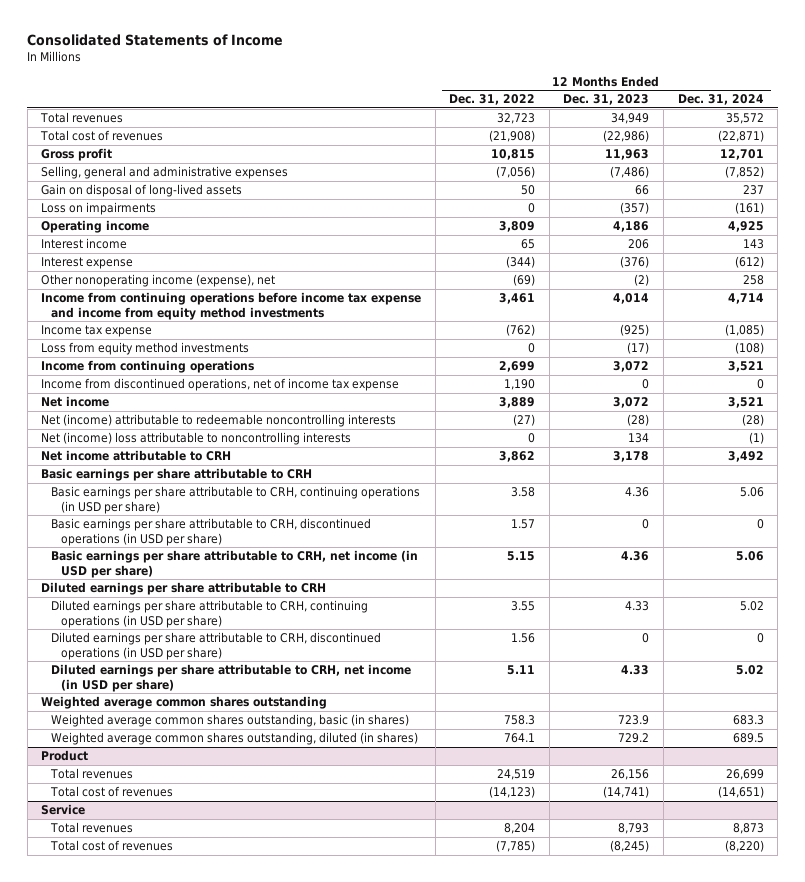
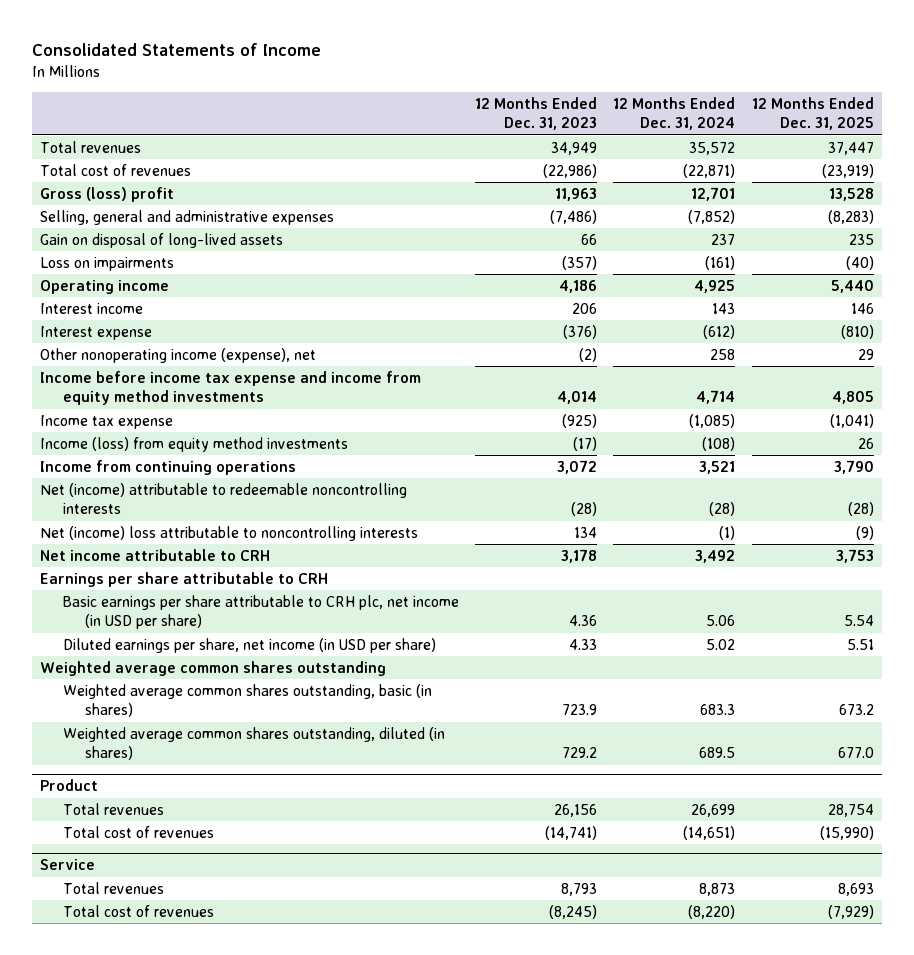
- | 12 Months Ended Dec. 31, 2022 | 12 Months Ended Dec. 31, 2023 | 12 Months Ended Dec. 31, 2024
+ | 12 Months Ended Dec. 31, 2023 | 12 Months Ended Dec. 31, 2024 | 12 Months Ended Dec. 31, 2025
- Gross profit | 10,815 | 11,963 | 12,701
+ Gross (loss) profit | 11,963 | 12,701 | 13,528
- Income from continuing operations before income tax expense and income from equity method investments | 3,461 | 4,014 | 4,714
+ Income before income tax expense and income from equity method investments | 4,014 | 4,714 | 4,805
- Loss from equity method investments | 0 | (17) | (108)
+ Income (loss) from equity method investments | (17) | (108) | 26
- Income from discontinued operations, net of income tax expense | 1,190 | 0 | 0
- Net income | 3,889 | 3,072 | 3,521
- Basic earnings per share attributable to CRH
- Basic earnings per share attributable to CRH, continuing operations (in USD per share) | 3.58 | 4.36 | 5.06
- Basic earnings per share attributable to CRH, discontinued operations (in USD per share) | 1.57 | 0 | 0
- Basic earnings per share attributable to CRH, net income (in USD per share) | 5.15 | 4.36 | 5.06
- Diluted earnings per share attributable to CRH
- Diluted earnings per share attributable to CRH, continuing operations (in USD per share) | 3.55 | 4.33 | 5.02
- Diluted earnings per share attributable to CRH, discontinued operations (in USD per share) | 1.56 | 0 | 0
- Diluted earnings per share attributable to CRH, net income (in USD per share) | 5.11 | 4.33 | 5.02
+ Earnings per share attributable to CRH
+ Basic earnings per share attributable to CRH plc, net income (in USD per share) | 4.36 | 5.06 | 5.54
+ Diluted earnings per share, net income (in USD per share) | 4.33 | 5.02 | 5.51

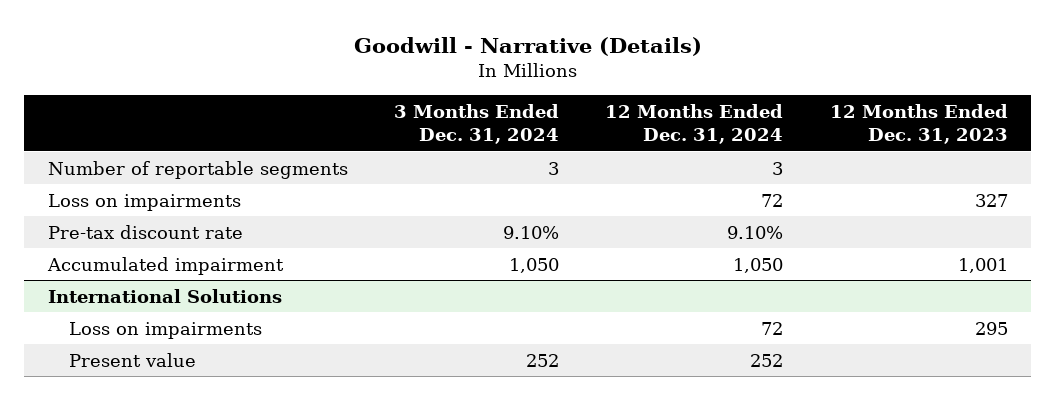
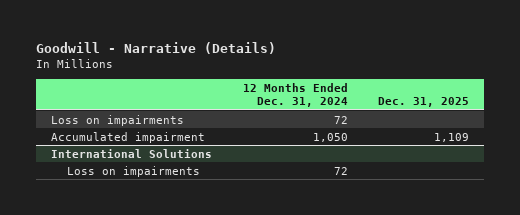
- | 3 Months Ended Dec. 31, 2024 | 12 Months Ended Dec. 31, 2024 | 12 Months Ended Dec. 31, 2023
+ | 12 Months Ended Dec. 31, 2024 | Dec. 31, 2025
- Number of reportable segments | 3 | 3 |
- Pre-tax discount rate | 9.10% | 9.10% |
@ International Solutions
- Present value | 252 | 252 |

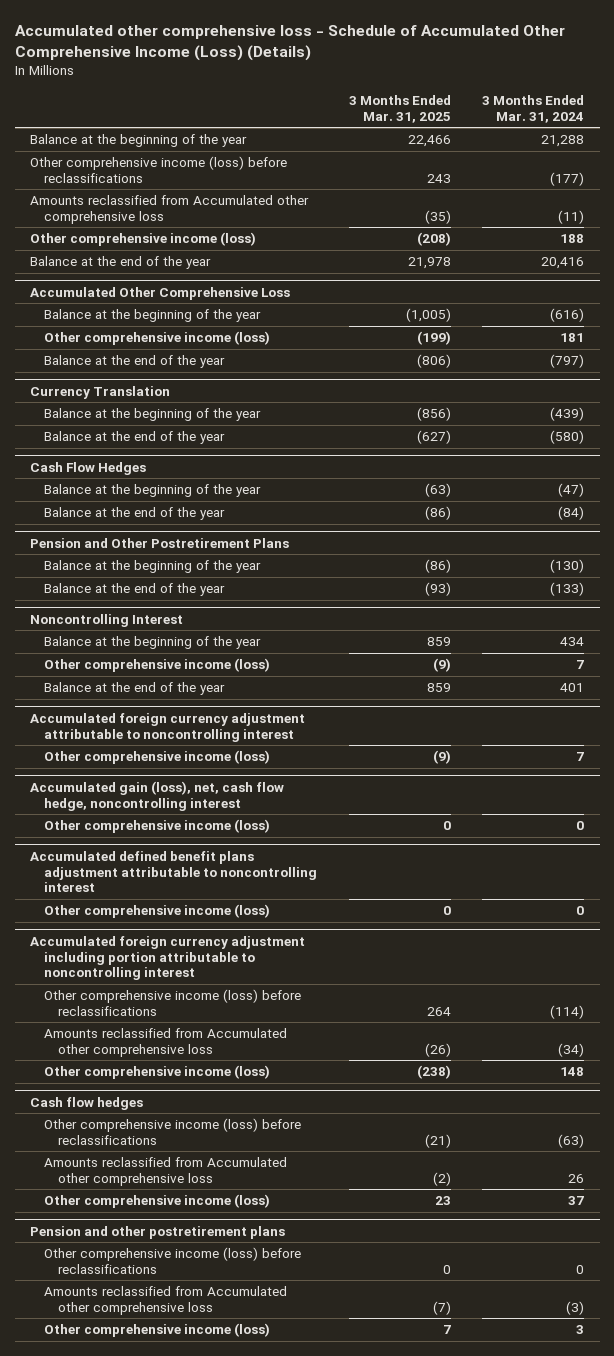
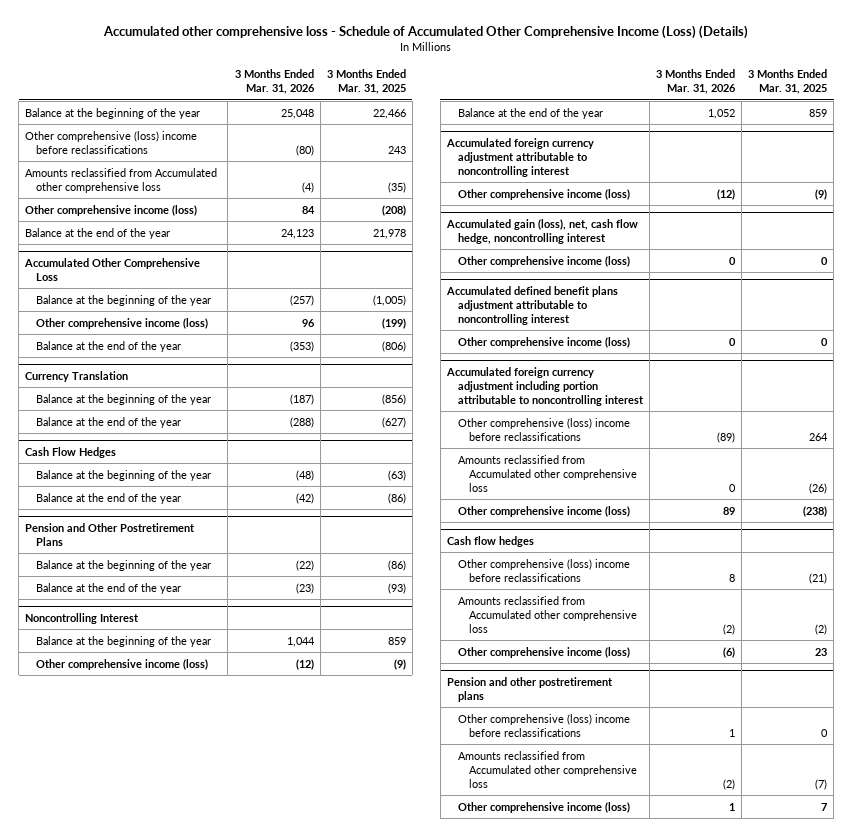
- | 3 Months Ended Mar. 31, 2025 | 3 Months Ended Mar. 31, 2024
+ | 3 Months Ended Mar. 31, 2026 | 3 Months Ended Mar. 31, 2025
- Other comprehensive income (loss) before reclassifications | 243 | (177)
+ Other comprehensive (loss) income before reclassifications | (80) | 243
@ Accumulated foreign currency adjustment including portion attributable to noncontrolling interest
- Other comprehensive income (loss) before reclassifications | 264 | (114)
+ Other comprehensive (loss) income before reclassifications | (89) | 264
@ Cash flow hedges
- Other comprehensive income (loss) before reclassifications | (21) | (63)
+ Other comprehensive (loss) income before reclassifications | 8 | (21)
@ Pension and other postretirement plans
- Other comprehensive income (loss) before reclassifications | 0 | 0
+ Other comprehensive (loss) income before reclassifications | 1 | 0

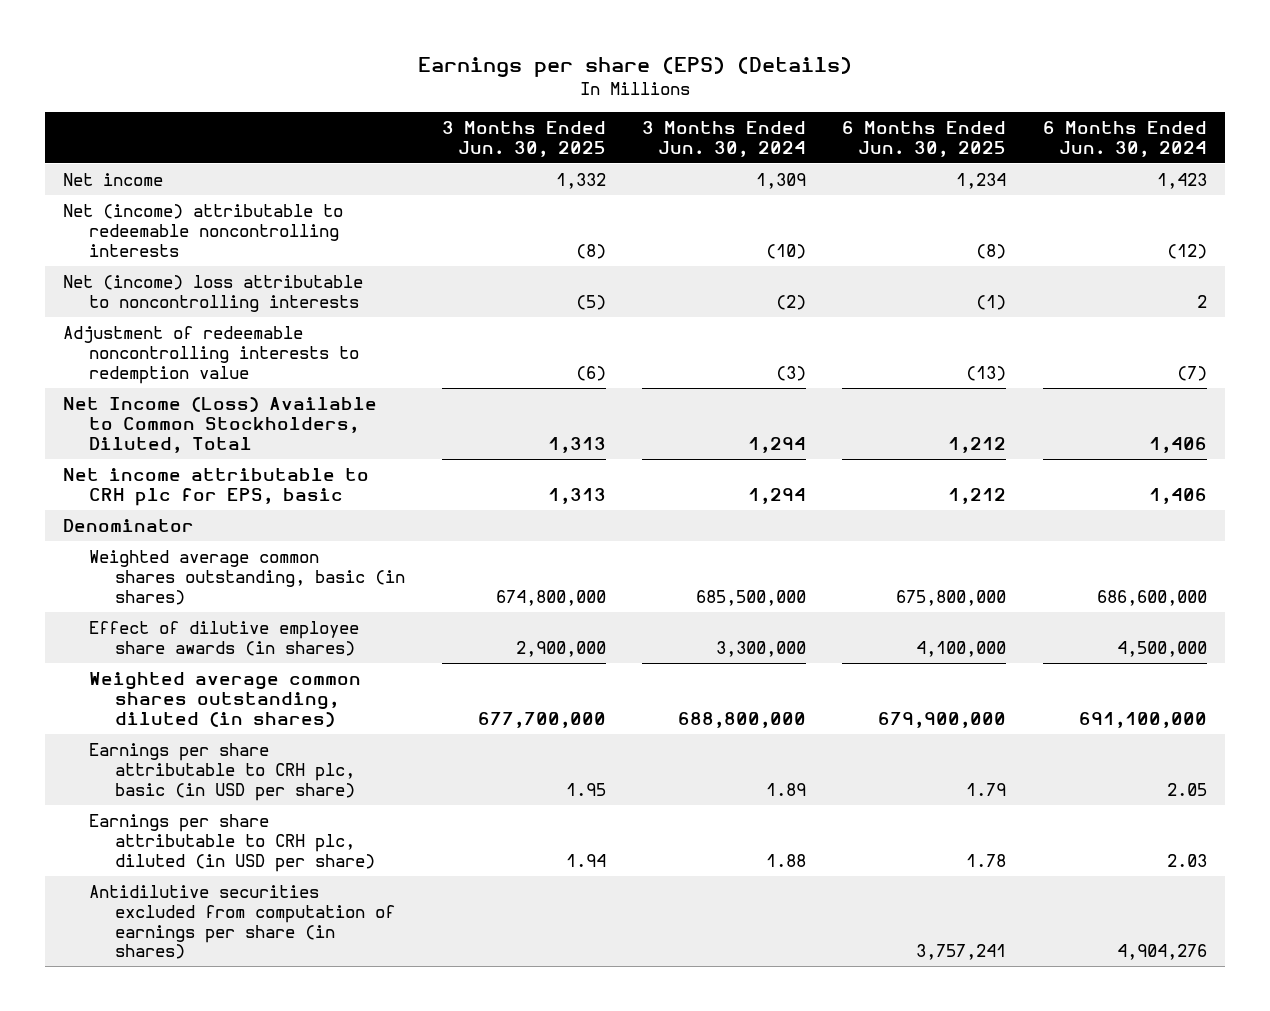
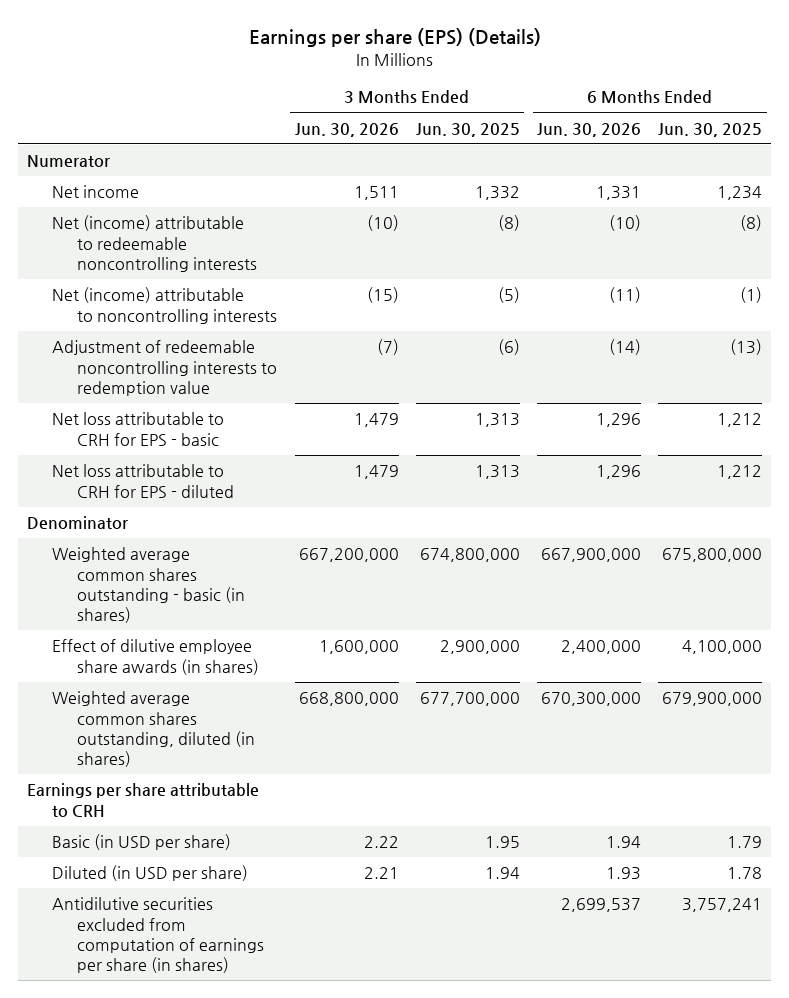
- | 3 Months Ended Jun. 30, 2025 | 3 Months Ended Jun. 30, 2024 | 6 Months Ended Jun. 30, 2025 | 6 Months Ended Jun. 30, 2024
+ | 3 Months Ended Jun. 30, 2026 | 3 Months Ended Jun. 30, 2025 | 6 Months Ended Jun. 30, 2026 | 6 Months Ended Jun. 30, 2025
+ Numerator
- Net (income) loss attributable to noncontrolling interests | (5) | (2) | (1) | 2
+ Net (income) attributable to noncontrolling interests | (15) | (5) | (11) | (1)
- Net Income (Loss) Available to Common Stockholders, Diluted, Total | 1,313 | 1,294 | 1,212 | 1,406
- Net income attributable to CRH plc for EPS, basic | 1,313 | 1,294 | 1,212 | 1,406
+ Net loss attributable to CRH for EPS - basic | 1,479 | 1,313 | 1,296 | 1,212
+ Net loss attributable to CRH for EPS - diluted | 1,479 | 1,313 | 1,296 | 1,212
- Weighted average common shares outstanding, basic (in shares) | 674,800,000 | 685,500,000 | 675,800,000 | 686,600,000
+ Weighted average common shares outstanding - basic (in shares) | 667,200,000 | 674,800,000 | 667,900,000 | 675,800,000
- Earnings per share attributable to CRH plc, basic (in USD per share) | 1.95 | 1.89 | 1.79 | 2.05
- Earnings per share attributable to CRH plc, diluted (in USD per share) | 1.94 | 1.88 | 1.78 | 2.03
+ Earnings per share attributable to CRH
+ Basic (in USD per share) | 2.22 | 1.95 | 1.94 | 1.79
+ Diluted (in USD per share) | 2.21 | 1.94 | 1.93 | 1.78

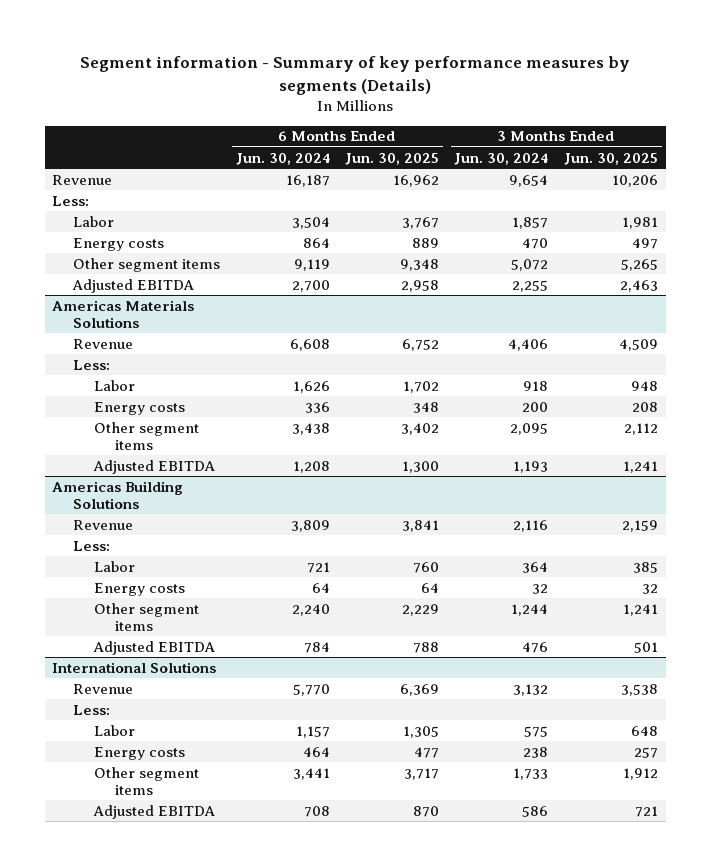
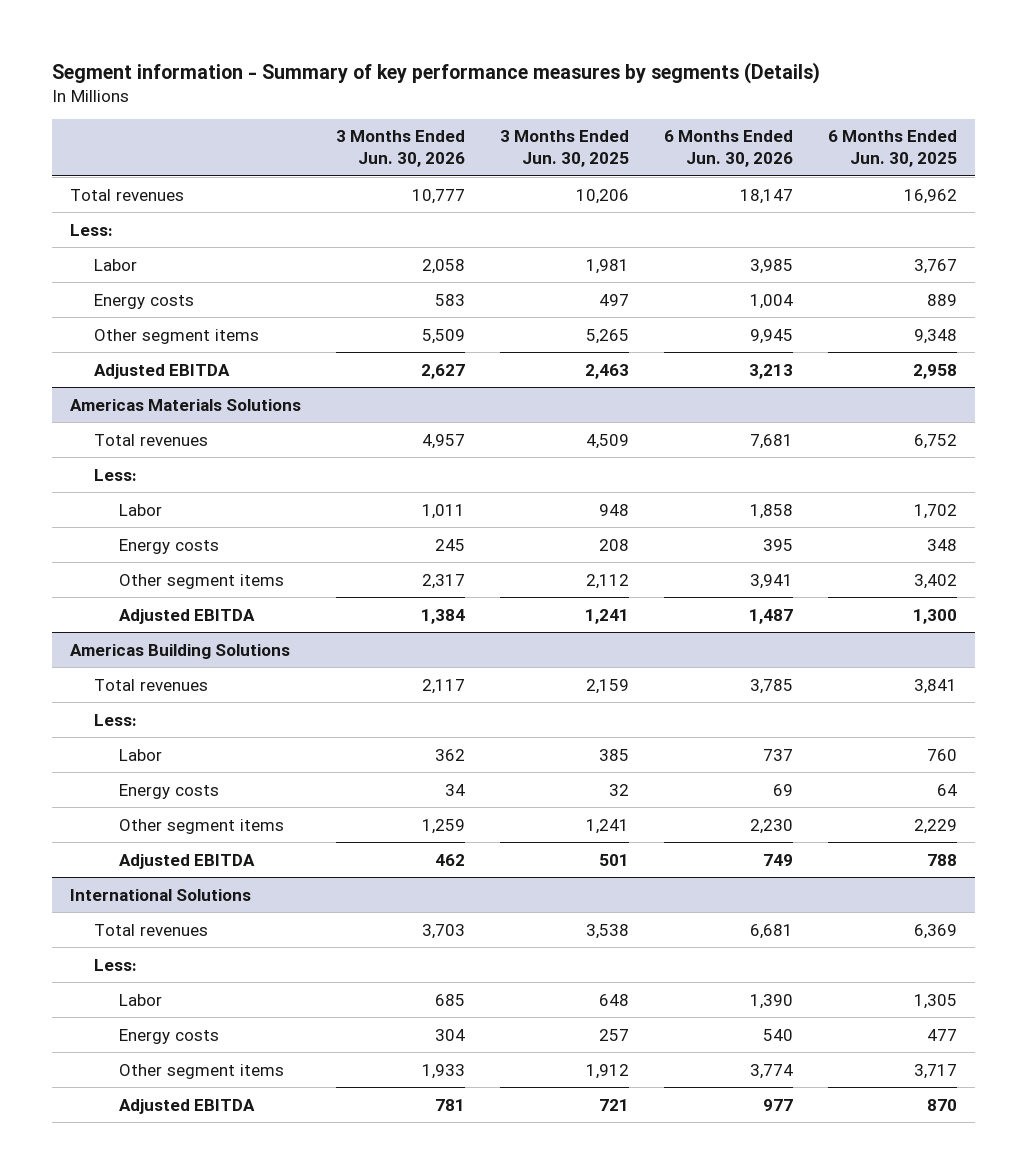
- | 6 Months Ended Jun. 30, 2024 | 6 Months Ended Jun. 30, 2025 | 3 Months Ended Jun. 30, 2024 | 3 Months Ended Jun. 30, 2025
+ | 3 Months Ended Jun. 30, 2026 | 3 Months Ended Jun. 30, 2025 | 6 Months Ended Jun. 30, 2026 | 6 Months Ended Jun. 30, 2025
- Revenue | 16,187 | 16,962 | 9,654 | 10,206
+ Total revenues | 10,777 | 10,206 | 18,147 | 16,962
@ Americas Materials Solutions
- Revenue | 6,608 | 6,752 | 4,406 | 4,509
+ Total revenues | 4,957 | 4,509 | 7,681 | 6,752
@ Americas Building Solutions
- Revenue | 3,809 | 3,841 | 2,116 | 2,159
+ Total revenues | 2,117 | 2,159 | 3,785 | 3,841
@ International Solutions
- Revenue | 5,770 | 6,369 | 3,132 | 3,538
+ Total revenues | 3,703 | 3,538 | 6,681 | 6,369

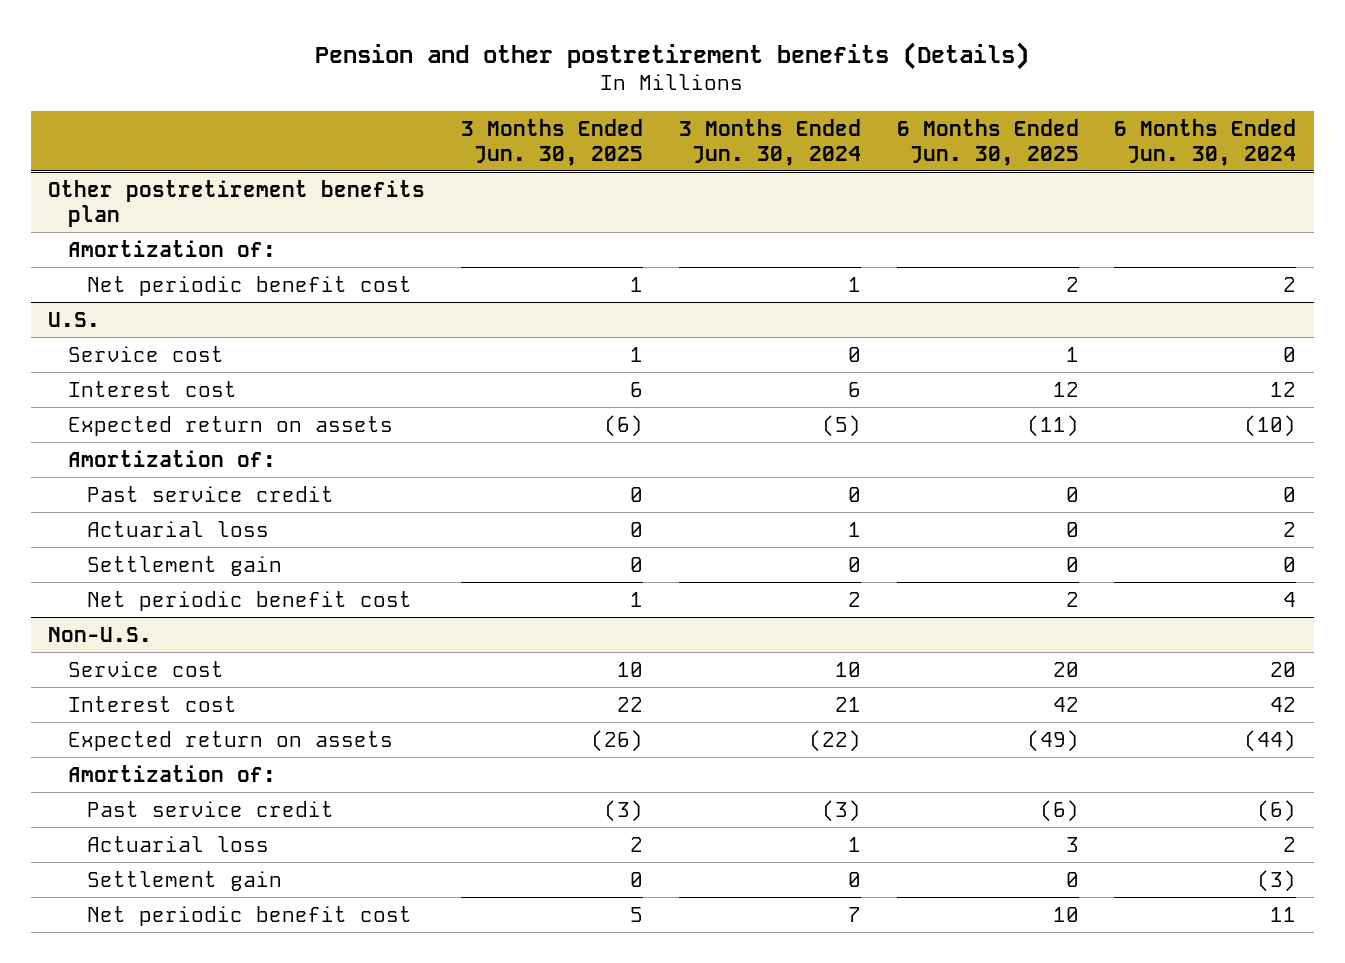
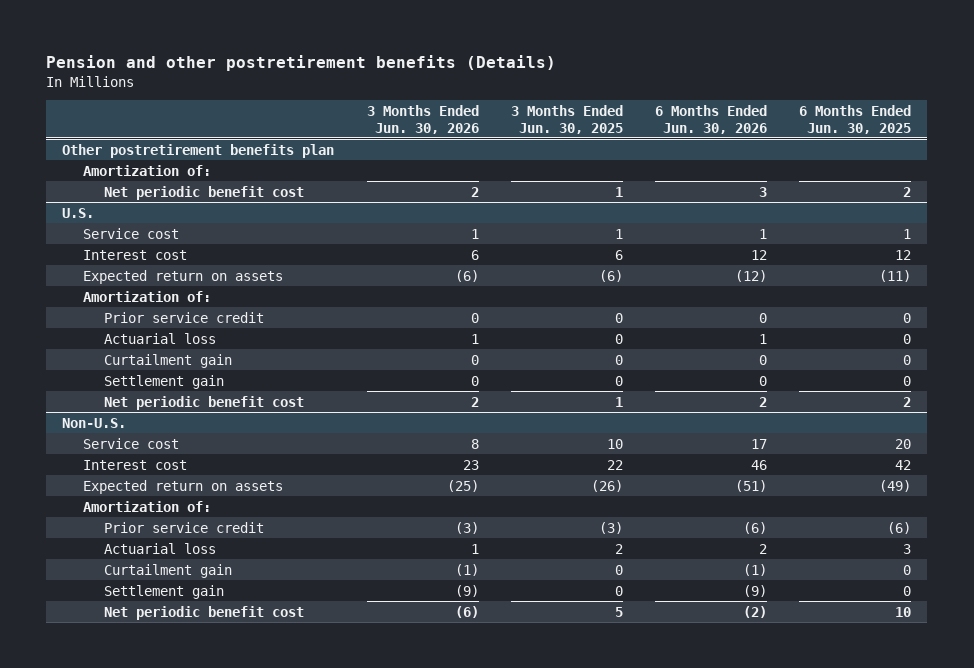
- | 3 Months Ended Jun. 30, 2025 | 3 Months Ended Jun. 30, 2024 | 6 Months Ended Jun. 30, 2025 | 6 Months Ended Jun. 30, 2024
+ | 3 Months Ended Jun. 30, 2026 | 3 Months Ended Jun. 30, 2025 | 6 Months Ended Jun. 30, 2026 | 6 Months Ended Jun. 30, 2025
@ U.S.
- Past service credit | 0 | 0 | 0 | 0
+ Prior service credit | 0 | 0 | 0 | 0
+ Curtailment gain | 0 | 0 | 0 | 0
@ Non-U.S.
- Past service credit | (3) | (3) | (6) | (6)
+ Prior service credit | (3) | (3) | (6) | (6)
+ Curtailment gain | (1) | 0 | (1) | 0

